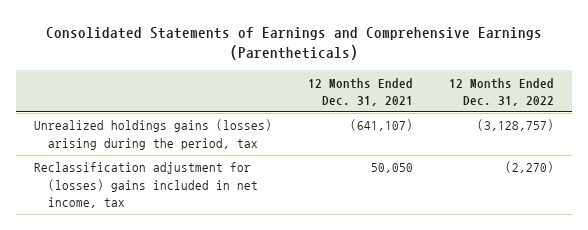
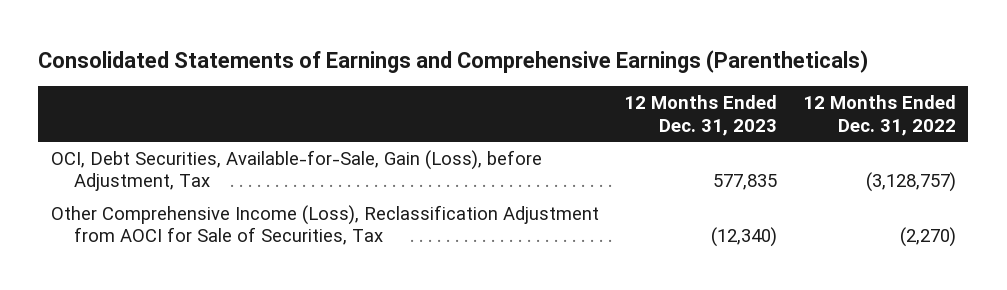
- | 12 Months Ended Dec. 31, 2021 | 12 Months Ended Dec. 31, 2022
+ | 12 Months Ended Dec. 31, 2023 | 12 Months Ended Dec. 31, 2022
- Unrealized holdings gains (losses) arising during the period, tax | (641,107) | (3,128,757)
- Reclassification adjustment for (losses) gains included in net income, tax | 50,050 | (2,270)
+ OCI, Debt Securities, Available-for-Sale, Gain (Loss), before Adjustment, Tax | 577,835 | (3,128,757)
+ Other Comprehensive Income (Loss), Reclassification Adjustment from AOCI for Sale of Securities, Tax | (12,340) | (2,270)

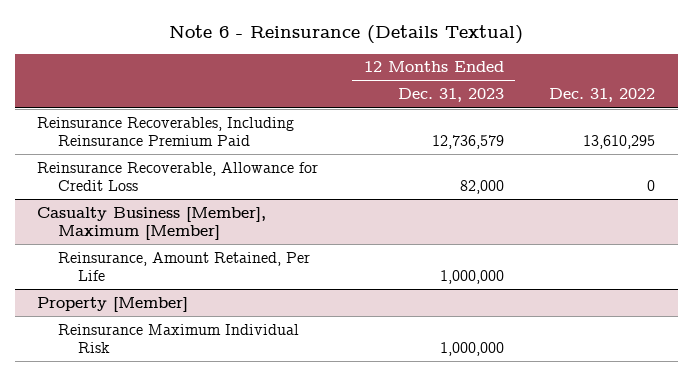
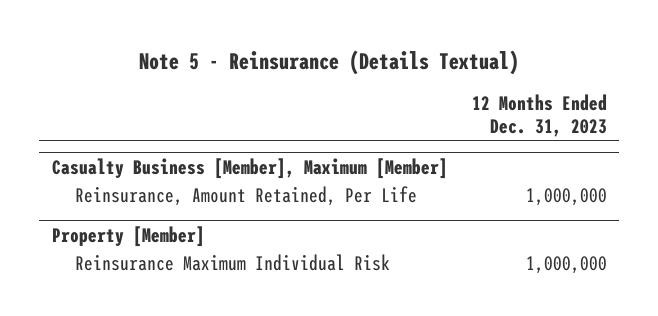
- Note 6 - Reinsurance (Details Textual)
+ Note 5 - Reinsurance (Details Textual)
- | 12 Months Ended Dec. 31, 2023 | Dec. 31, 2022
+ | 12 Months Ended Dec. 31, 2023
- Reinsurance Recoverables, Including Reinsurance Premium Paid | 12,736,579 | 13,610,295
- Reinsurance Recoverable, Allowance for Credit Loss | 82,000 | 0

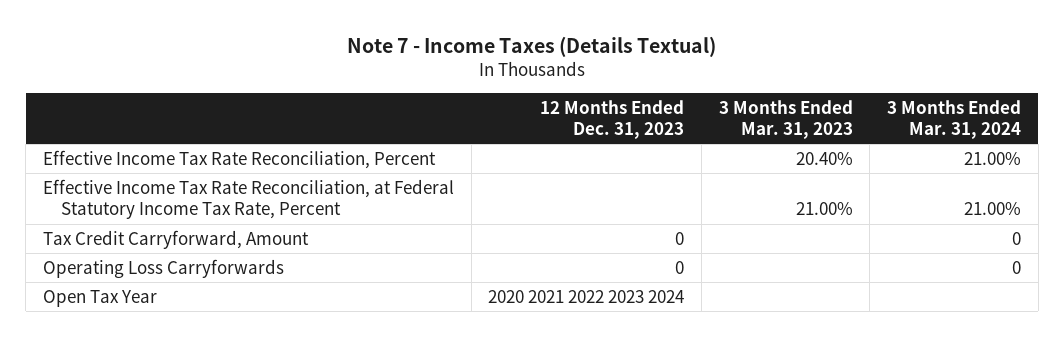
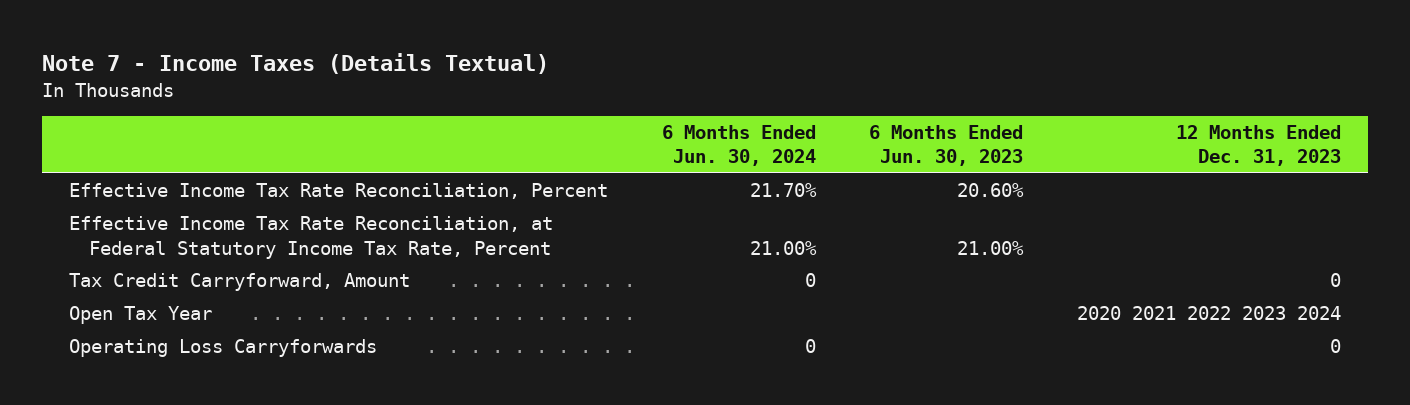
- | 12 Months Ended Dec. 31, 2023 | 3 Months Ended Mar. 31, 2023 | 3 Months Ended Mar. 31, 2024
+ | 6 Months Ended Jun. 30, 2024 | 6 Months Ended Jun. 30, 2023 | 12 Months Ended Dec. 31, 2023
moved down: Operating Loss Carryforwards | 0 | | 0

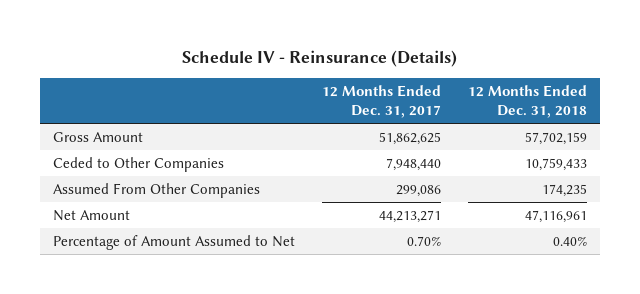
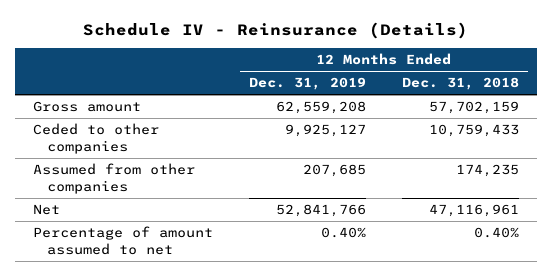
- | 12 Months Ended Dec. 31, 2017 | 12 Months Ended Dec. 31, 2018
+ | 12 Months Ended Dec. 31, 2019 | 12 Months Ended Dec. 31, 2018
- Gross Amount | 51,862,625 | 57,702,159
- Ceded to Other Companies | 7,948,440 | 10,759,433
- Assumed From Other Companies | 299,086 | 174,235
- Net Amount | 44,213,271 | 47,116,961
- Percentage of Amount Assumed to Net | 0.70% | 0.40%
+ Gross amount | 62,559,208 | 57,702,159
+ Ceded to other companies | 9,925,127 | 10,759,433
+ Assumed from other companies | 207,685 | 174,235
+ Net | 52,841,766 | 47,116,961
+ Percentage of amount assumed to net | 0.40% | 0.40%

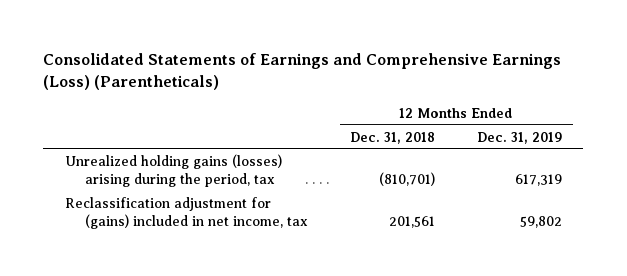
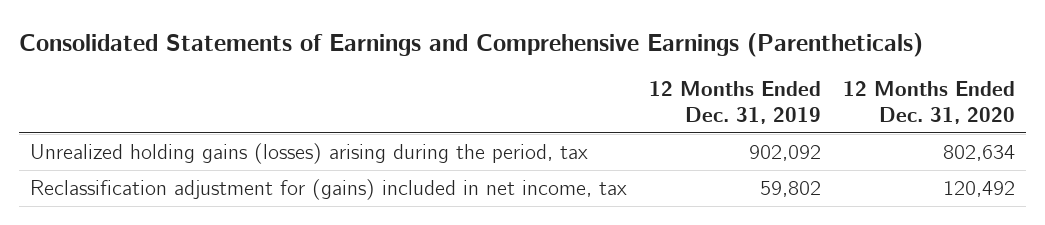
- Consolidated Statements of Earnings and Comprehensive Earnings (Loss) (Parentheticals)
+ Consolidated Statements of Earnings and Comprehensive Earnings (Parentheticals)
- | 12 Months Ended Dec. 31, 2018 | 12 Months Ended Dec. 31, 2019
+ | 12 Months Ended Dec. 31, 2019 | 12 Months Ended Dec. 31, 2020
- Unrealized holding gains (losses) arising during the period, tax | (810,701) | 617,319
+ Unrealized holding gains (losses) arising during the period, tax | 902,092 | 802,634

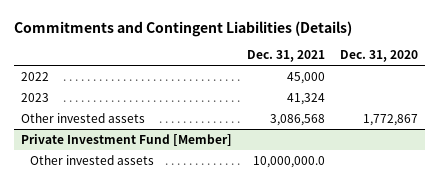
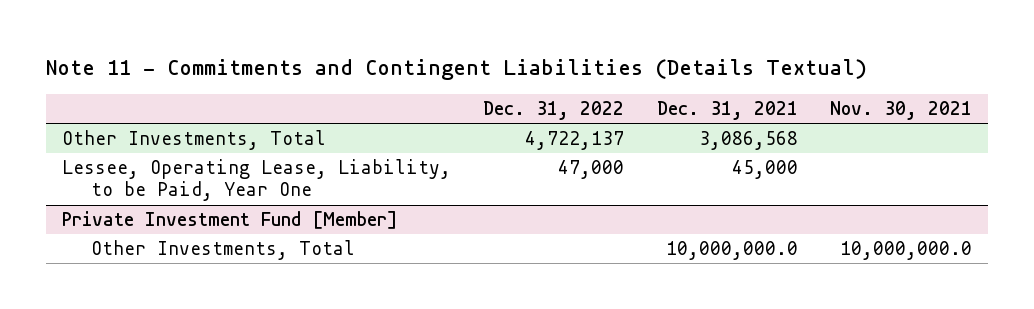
- Commitments and Contingent Liabilities (Details)
+ Note 11 - Commitments and Contingent Liabilities (Details Textual)
- | Dec. 31, 2021 | Dec. 31, 2020
+ | Dec. 31, 2022 | Dec. 31, 2021 | Nov. 30, 2021
- 2022 | 45,000 |
- 2023 | 41,324 |
- Other invested assets | 3,086,568 | 1,772,867
+ Other Investments, Total | 4,722,137 | 3,086,568 |
+ Lessee, Operating Lease, Liability, to be Paid, Year One | 47,000 | 45,000 |
@ Private Investment Fund [Member]
- Other invested assets | 10,000,000.0 |
+ Other Investments, Total | | 10,000,000.0 | 10,000,000.0

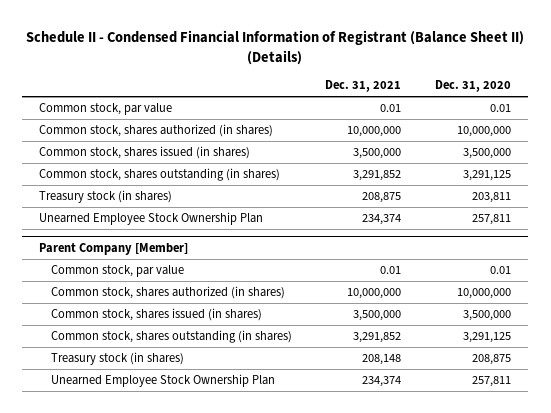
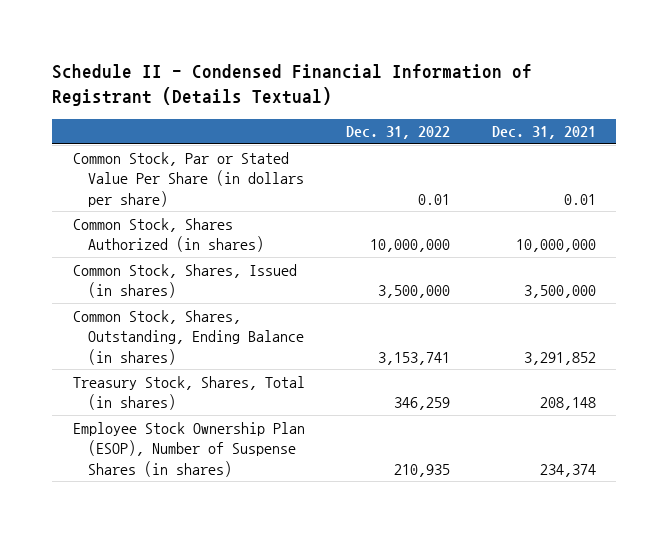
- Schedule II - Condensed Financial Information of Registrant (Balance Sheet II) (Details)
+ Schedule II - Condensed Financial Information of Registrant (Details Textual)
- | Dec. 31, 2021 | Dec. 31, 2020
+ | Dec. 31, 2022 | Dec. 31, 2021
- Common stock, par value | 0.01 | 0.01
- Common stock, shares authorized (in shares) | 10,000,000 | 10,000,000
- Common stock, shares issued (in shares) | 3,500,000 | 3,500,000
- Common stock, shares outstanding (in shares) | 3,291,852 | 3,291,125
- Treasury stock (in shares) | 208,875 | 203,811
- Unearned Employee Stock Ownership Plan | 234,374 | 257,811
- Parent Company [Member]
- Common stock, par value | 0.01 | 0.01
- Common stock, shares authorized (in shares) | 10,000,000 | 10,000,000
- Common stock, shares issued (in shares) | 3,500,000 | 3,500,000
- Common stock, shares outstanding (in shares) | 3,291,852 | 3,291,125
- Treasury stock (in shares) | 208,148 | 208,875
- Unearned Employee Stock Ownership Plan | 234,374 | 257,811
+ Common Stock, Par or Stated Value Per Share (in dollars per share) | 0.01 | 0.01
+ Common Stock, Shares Authorized (in shares) | 10,000,000 | 10,000,000
+ Common Stock, Shares, Issued (in shares) | 3,500,000 | 3,500,000
+ Common Stock, Shares, Outstanding, Ending Balance (in shares) | 3,153,741 | 3,291,852
+ Treasury Stock, Shares, Total (in shares) | 346,259 | 208,148
+ Employee Stock Ownership Plan (ESOP), Number of Suspense Shares (in shares) | 210,935 | 234,374

